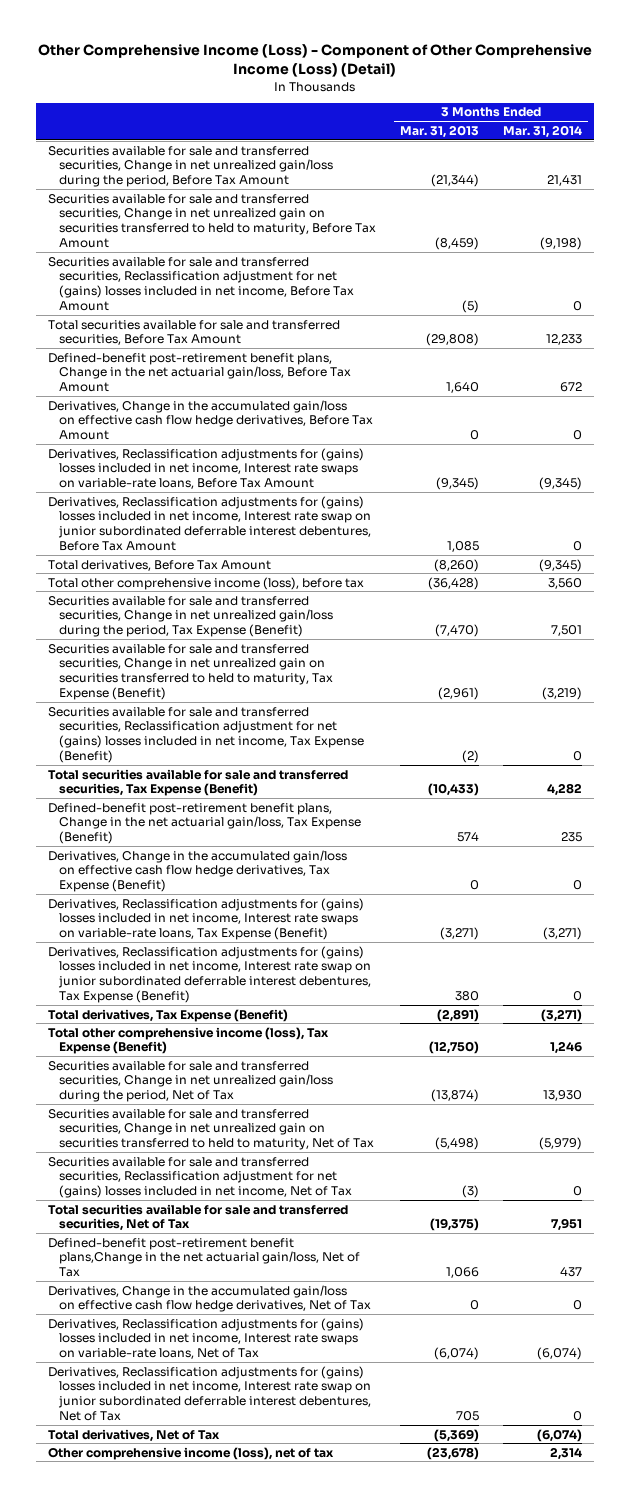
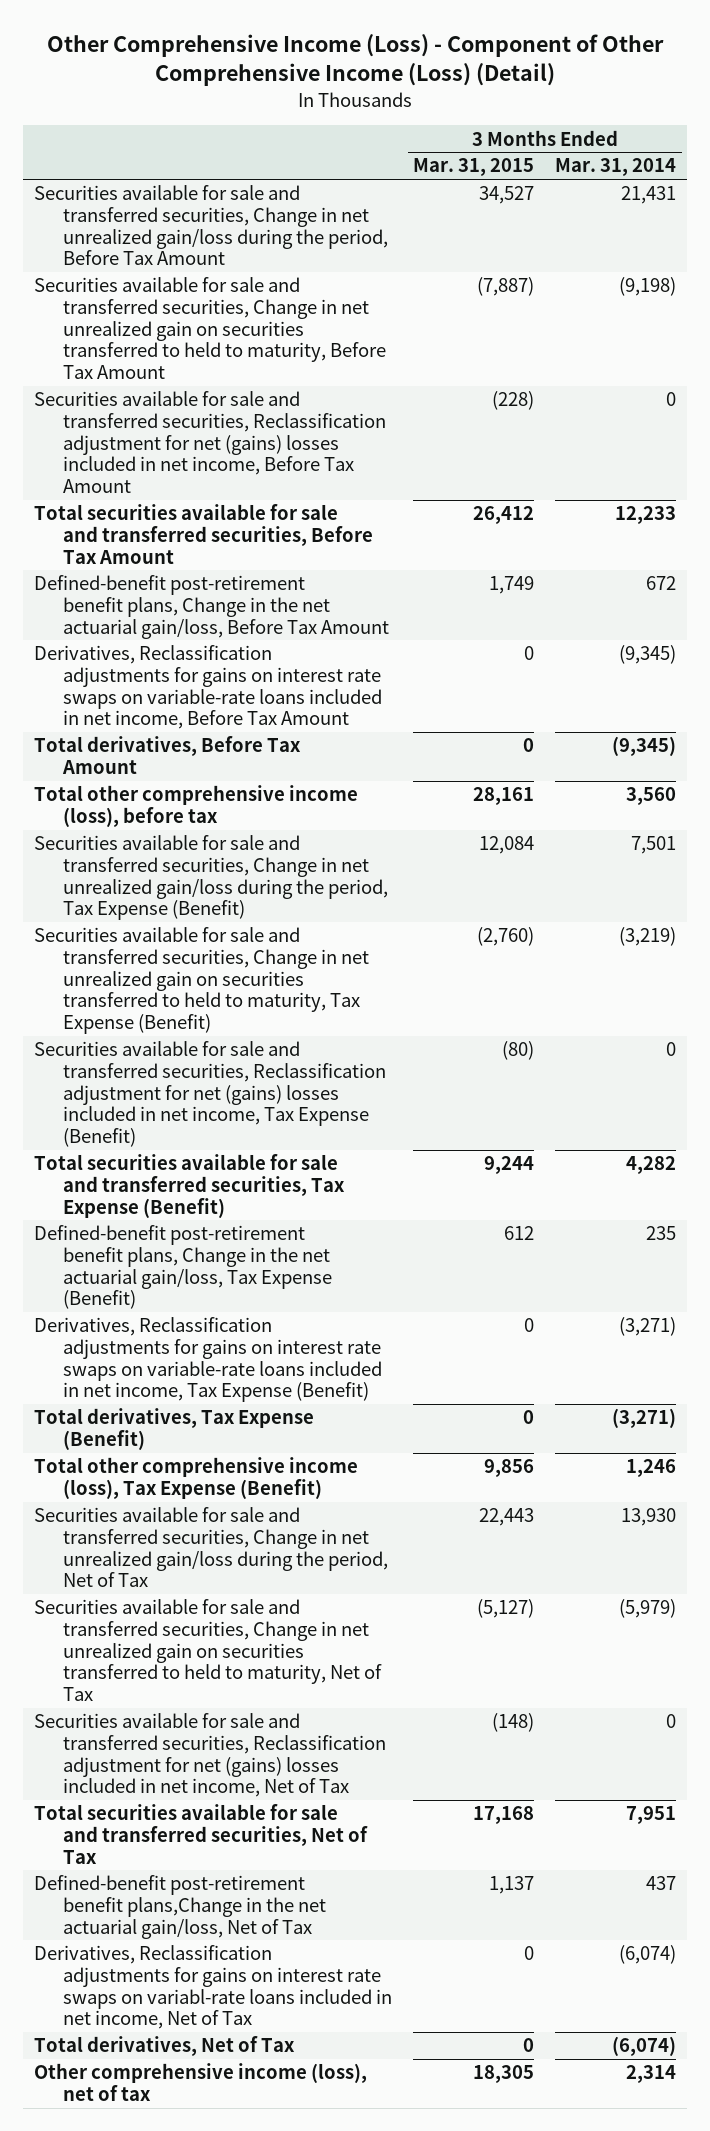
- | 3 Months Ended Mar. 31, 2013 | 3 Months Ended Mar. 31, 2014
+ | 3 Months Ended Mar. 31, 2015 | 3 Months Ended Mar. 31, 2014
- Derivatives, Change in the accumulated gain/loss on effective cash flow hedge derivatives, Before Tax Amount | 0 | 0
- Derivatives, Reclassification adjustments for (gains) losses included in net income, Interest rate swaps on variable-rate loans, Before Tax Amount | (9,345) | (9,345)
- Derivatives, Reclassification adjustments for (gains) losses included in net income, Interest rate swap on junior subordinated deferrable interest debentures, Before Tax Amount | 1,085 | 0
+ Derivatives, Reclassification adjustments for gains on interest rate swaps on variable-rate loans included in net income, Before Tax Amount | 0 | (9,345)
- Derivatives, Change in the accumulated gain/loss on effective cash flow hedge derivatives, Tax Expense (Benefit) | 0 | 0
- Derivatives, Reclassification adjustments for (gains) losses included in net income, Interest rate swaps on variable-rate loans, Tax Expense (Benefit) | (3,271) | (3,271)
- Derivatives, Reclassification adjustments for (gains) losses included in net income, Interest rate swap on junior subordinated deferrable interest debentures, Tax Expense (Benefit) | 380 | 0
+ Derivatives, Reclassification adjustments for gains on interest rate swaps on variable-rate loans included in net income, Tax Expense (Benefit) | 0 | (3,271)
- Derivatives, Change in the accumulated gain/loss on effective cash flow hedge derivatives, Net of Tax | 0 | 0
- Derivatives, Reclassification adjustments for (gains) losses included in net income, Interest rate swaps on variable-rate loans, Net of Tax | (6,074) | (6,074)
- Derivatives, Reclassification adjustments for (gains) losses included in net income, Interest rate swap on junior subordinated deferrable interest debentures, Net of Tax | 705 | 0
+ Derivatives, Reclassification adjustments for gains on interest rate swaps on variabl-rate loans included in net income, Net of Tax | 0 | (6,074)

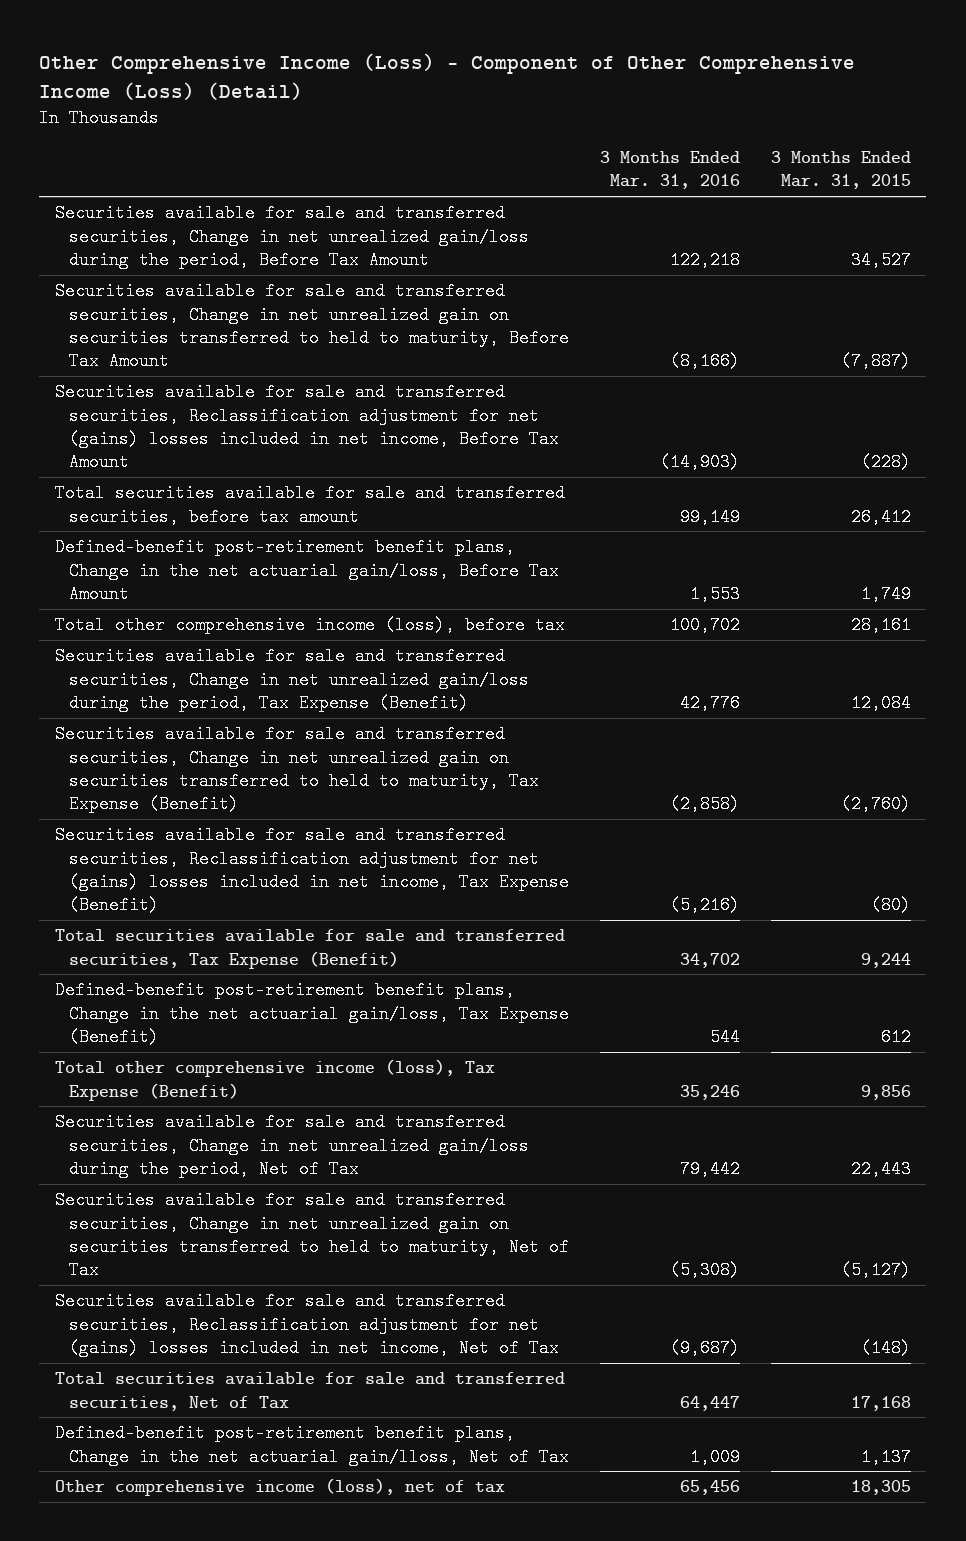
- | 3 Months Ended Mar. 31, 2015 | 3 Months Ended Mar. 31, 2014
+ | 3 Months Ended Mar. 31, 2016 | 3 Months Ended Mar. 31, 2015
- Total securities available for sale and transferred securities, Before Tax Amount | 26,412 | 12,233
+ Total securities available for sale and transferred securities, before tax amount | 99,149 | 26,412
- Derivatives, Reclassification adjustments for gains on interest rate swaps on variable-rate loans included in net income, Before Tax Amount | 0 | (9,345)
- Total derivatives, Before Tax Amount | 0 | (9,345)
- Derivatives, Reclassification adjustments for gains on interest rate swaps on variable-rate loans included in net income, Tax Expense (Benefit) | 0 | (3,271)
- Total derivatives, Tax Expense (Benefit) | 0 | (3,271)
- Defined-benefit post-retirement benefit plans,Change in the net actuarial gain/loss, Net of Tax | 1,137 | 437
- Derivatives, Reclassification adjustments for gains on interest rate swaps on variabl-rate loans included in net income, Net of Tax | 0 | (6,074)
- Total derivatives, Net of Tax | 0 | (6,074)
+ Defined-benefit post-retirement benefit plans, Change in the net actuarial gain/lloss, Net of Tax | 1,009 | 1,137

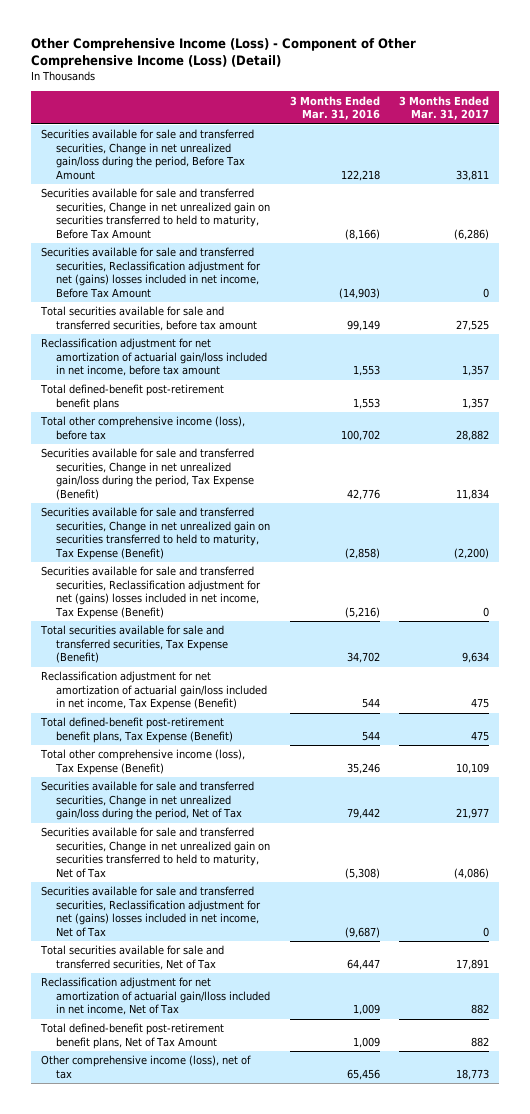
- | 3 Months Ended Mar. 31, 2016 | 3 Months Ended Mar. 31, 2015
+ | 3 Months Ended Mar. 31, 2016 | 3 Months Ended Mar. 31, 2017
- Defined-benefit post-retirement benefit plans, Change in the net actuarial gain/loss, Before Tax Amount | 1,553 | 1,749
+ Reclassification adjustment for net amortization of actuarial gain/loss included in net income, before tax amount | 1,553 | 1,357
+ Total defined-benefit post-retirement benefit plans | 1,553 | 1,357
- Defined-benefit post-retirement benefit plans, Change in the net actuarial gain/loss, Tax Expense (Benefit) | 544 | 612
+ Reclassification adjustment for net amortization of actuarial gain/loss included in net income, Tax Expense (Benefit) | 544 | 475
+ Total defined-benefit post-retirement benefit plans, Tax Expense (Benefit) | 544 | 475
- Defined-benefit post-retirement benefit plans, Change in the net actuarial gain/lloss, Net of Tax | 1,009 | 1,137
+ Reclassification adjustment for net amortization of actuarial gain/lloss included in net income, Net of Tax | 1,009 | 882
+ Total defined-benefit post-retirement benefit plans, Net of Tax Amount | 1,009 | 882

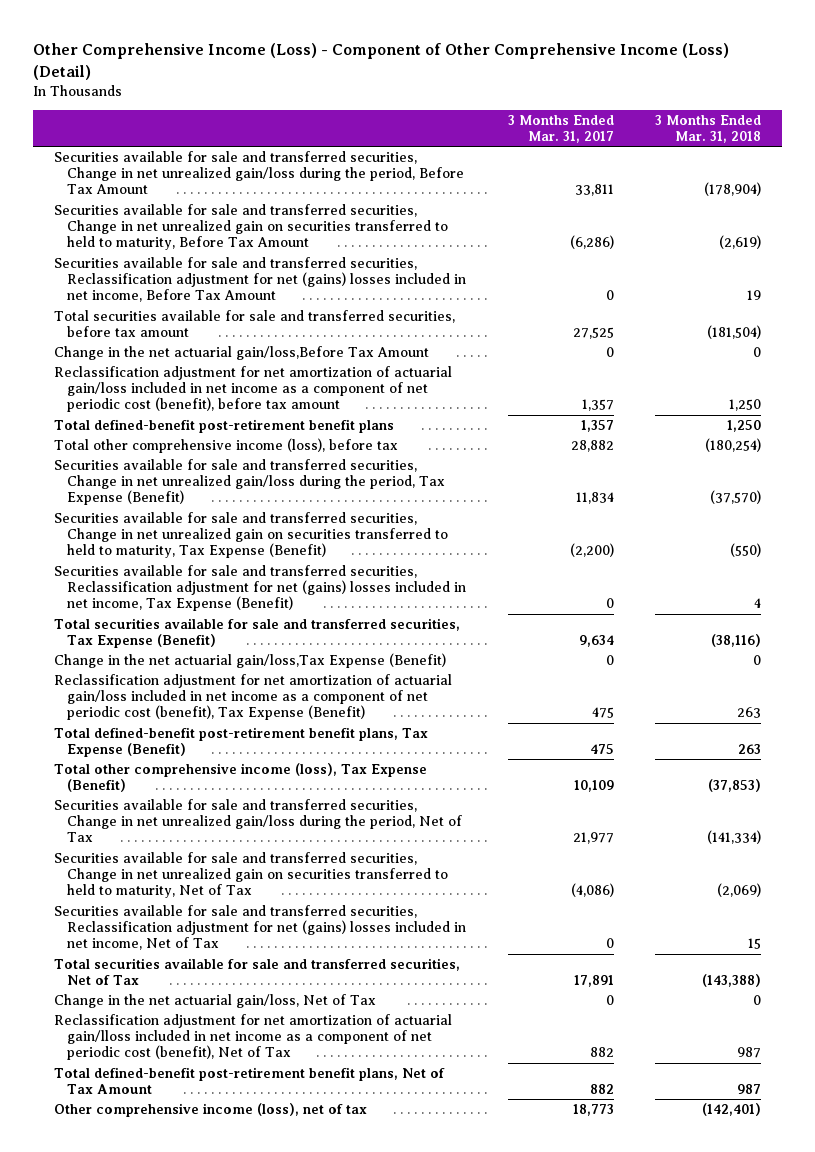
- | 3 Months Ended Mar. 31, 2016 | 3 Months Ended Mar. 31, 2017
+ | 3 Months Ended Mar. 31, 2017 | 3 Months Ended Mar. 31, 2018
- Reclassification adjustment for net amortization of actuarial gain/loss included in net income, before tax amount | 1,553 | 1,357
+ Change in the net actuarial gain/loss,Before Tax Amount | 0 | 0
+ Reclassification adjustment for net amortization of actuarial gain/loss included in net income as a component of net periodic cost (benefit), before tax amount | 1,357 | 1,250
- Reclassification adjustment for net amortization of actuarial gain/loss included in net income, Tax Expense (Benefit) | 544 | 475
+ Change in the net actuarial gain/loss,Tax Expense (Benefit) | 0 | 0
+ Reclassification adjustment for net amortization of actuarial gain/loss included in net income as a component of net periodic cost (benefit), Tax Expense (Benefit) | 475 | 263
- Reclassification adjustment for net amortization of actuarial gain/lloss included in net income, Net of Tax | 1,009 | 882
+ Change in the net actuarial gain/loss, Net of Tax | 0 | 0
+ Reclassification adjustment for net amortization of actuarial gain/lloss included in net income as a component of net periodic cost (benefit), Net of Tax | 882 | 987

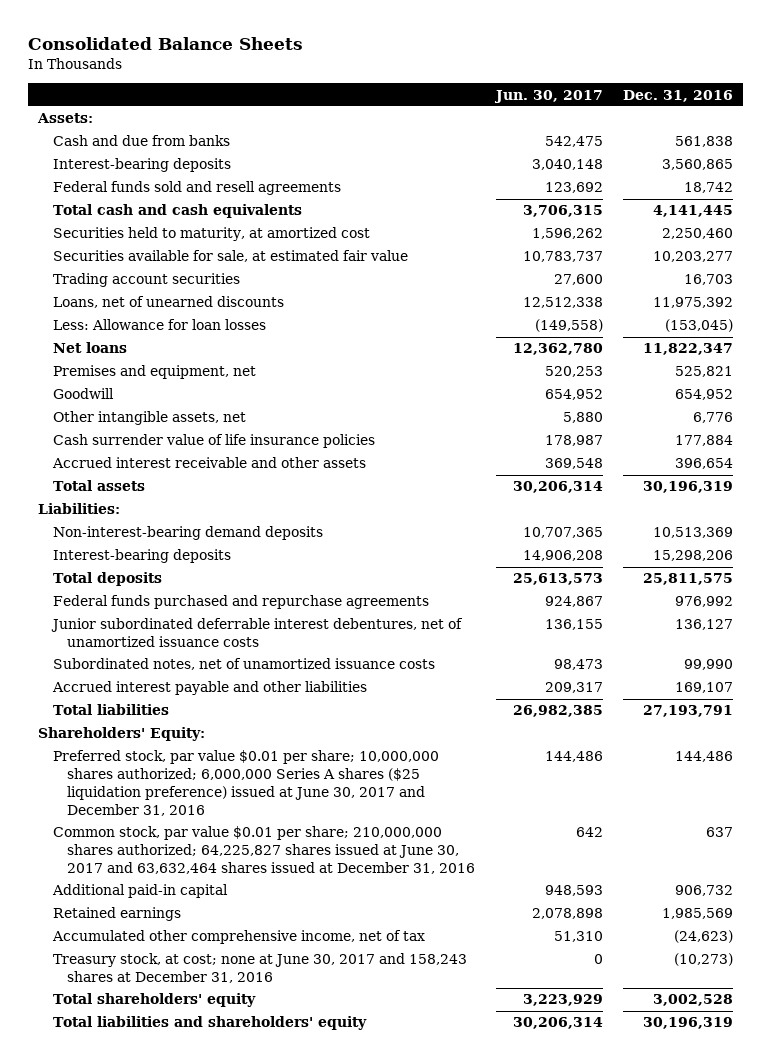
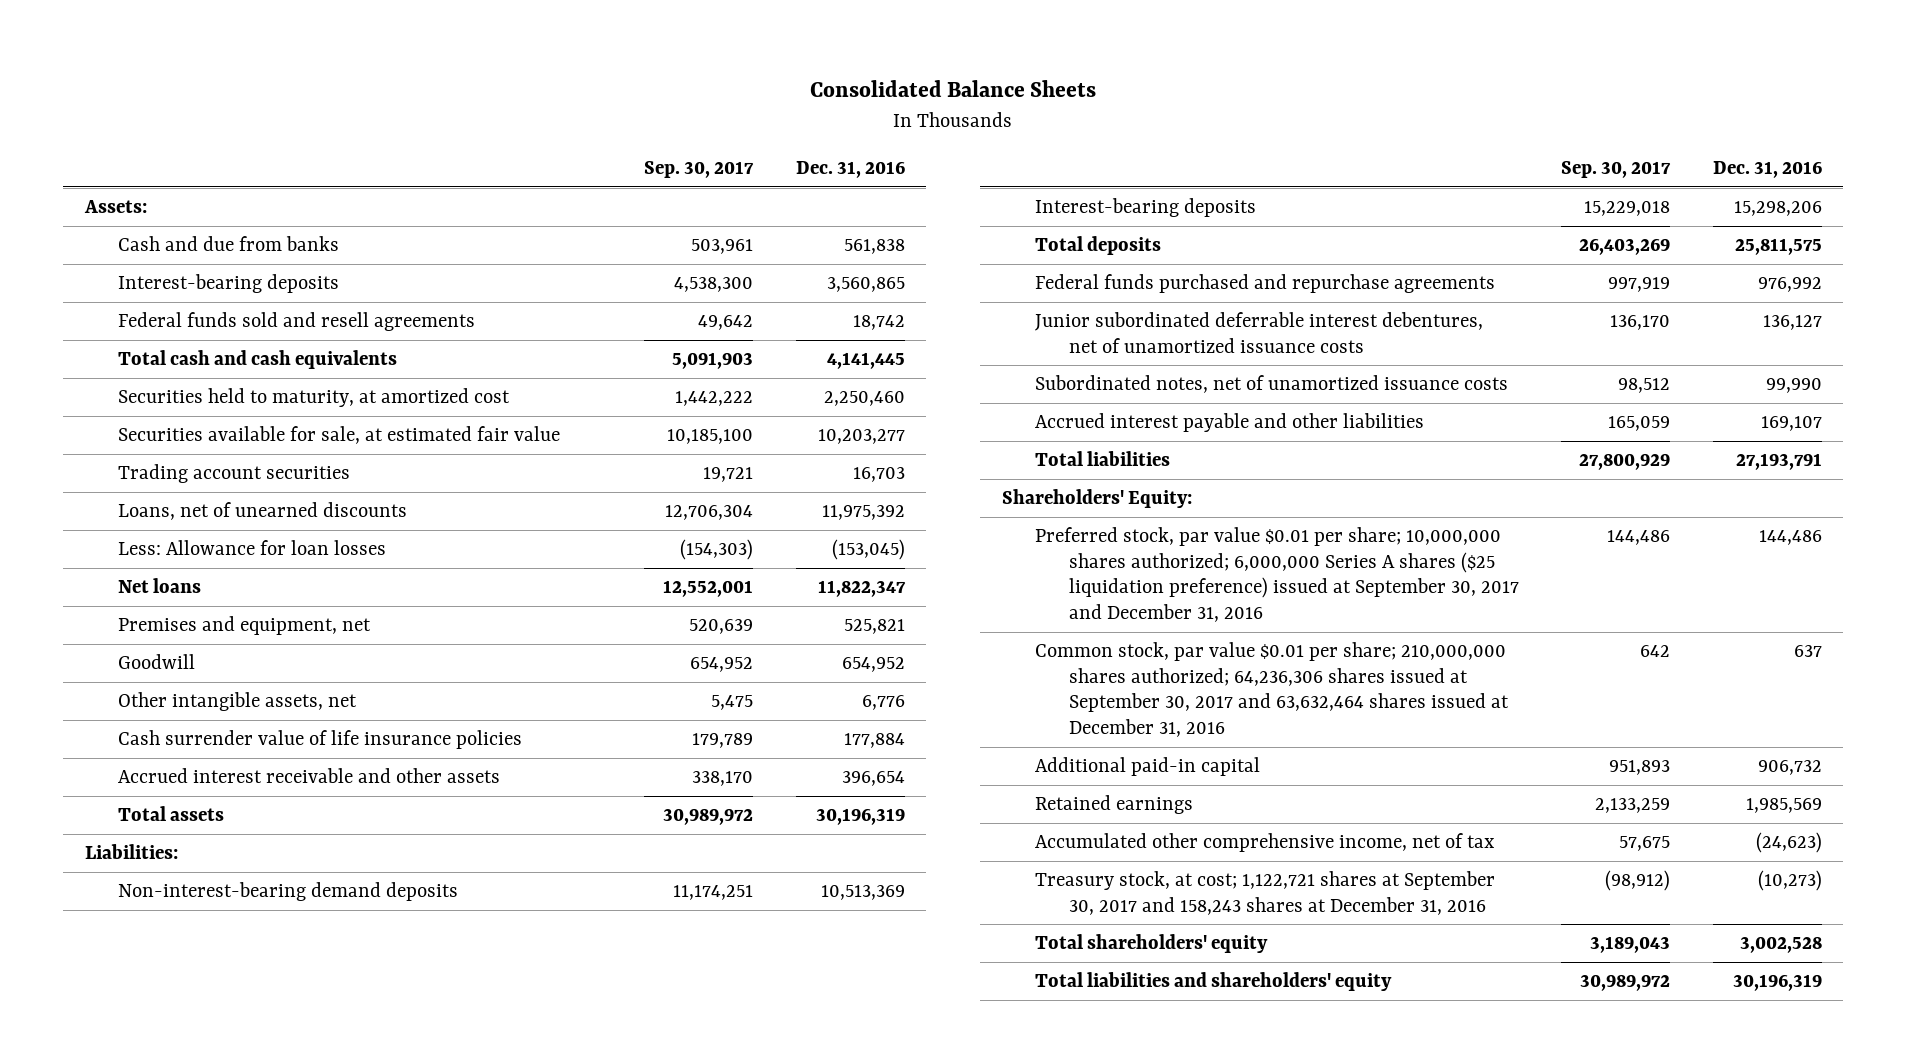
- | Jun. 30, 2017 | Dec. 31, 2016
+ | Sep. 30, 2017 | Dec. 31, 2016
- Preferred stock, par value $0.01 per share; 10,000,000 shares authorized; 6,000,000 Series A shares ($25 liquidation preference) issued at June 30, 2017 and December 31, 2016 | 144,486 | 144,486
- Common stock, par value $0.01 per share; 210,000,000 shares authorized; 64,225,827 shares issued at June 30, 2017 and 63,632,464 shares issued at December 31, 2016 | 642 | 637
+ Preferred stock, par value $0.01 per share; 10,000,000 shares authorized; 6,000,000 Series A shares ($25 liquidation preference) issued at September 30, 2017 and December 31, 2016 | 144,486 | 144,486
+ Common stock, par value $0.01 per share; 210,000,000 shares authorized; 64,236,306 shares issued at September 30, 2017 and 63,632,464 shares issued at December 31, 2016 | 642 | 637
- Treasury stock, at cost; none at June 30, 2017 and 158,243 shares at December 31, 2016 | 0 | (10,273)
+ Treasury stock, at cost; 1,122,721 shares at September 30, 2017 and 158,243 shares at December 31, 2016 | (98,912) | (10,273)

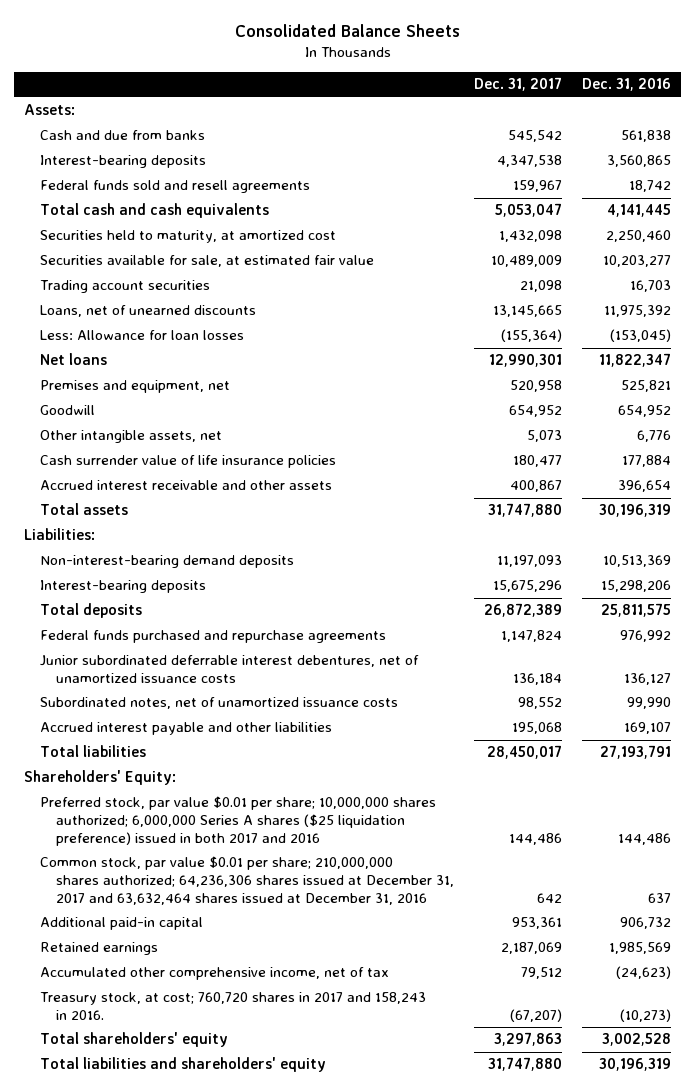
- | Sep. 30, 2017 | Dec. 31, 2016
+ | Dec. 31, 2017 | Dec. 31, 2016
- Preferred stock, par value $0.01 per share; 10,000,000 shares authorized; 6,000,000 Series A shares ($25 liquidation preference) issued at September 30, 2017 and December 31, 2016 | 144,486 | 144,486
- Common stock, par value $0.01 per share; 210,000,000 shares authorized; 64,236,306 shares issued at September 30, 2017 and 63,632,464 shares issued at December 31, 2016 | 642 | 637
+ Preferred stock, par value $0.01 per share; 10,000,000 shares authorized; 6,000,000 Series A shares ($25 liquidation preference) issued in both 2017 and 2016 | 144,486 | 144,486
+ Common stock, par value $0.01 per share; 210,000,000 shares authorized; 64,236,306 shares issued at December 31, 2017 and 63,632,464 shares issued at December 31, 2016 | 642 | 637
- Treasury stock, at cost; 1,122,721 shares at September 30, 2017 and 158,243 shares at December 31, 2016 | (98,912) | (10,273)
+ Treasury stock, at cost; 760,720 shares in 2017 and 158,243 in 2016. | (67,207) | (10,273)

